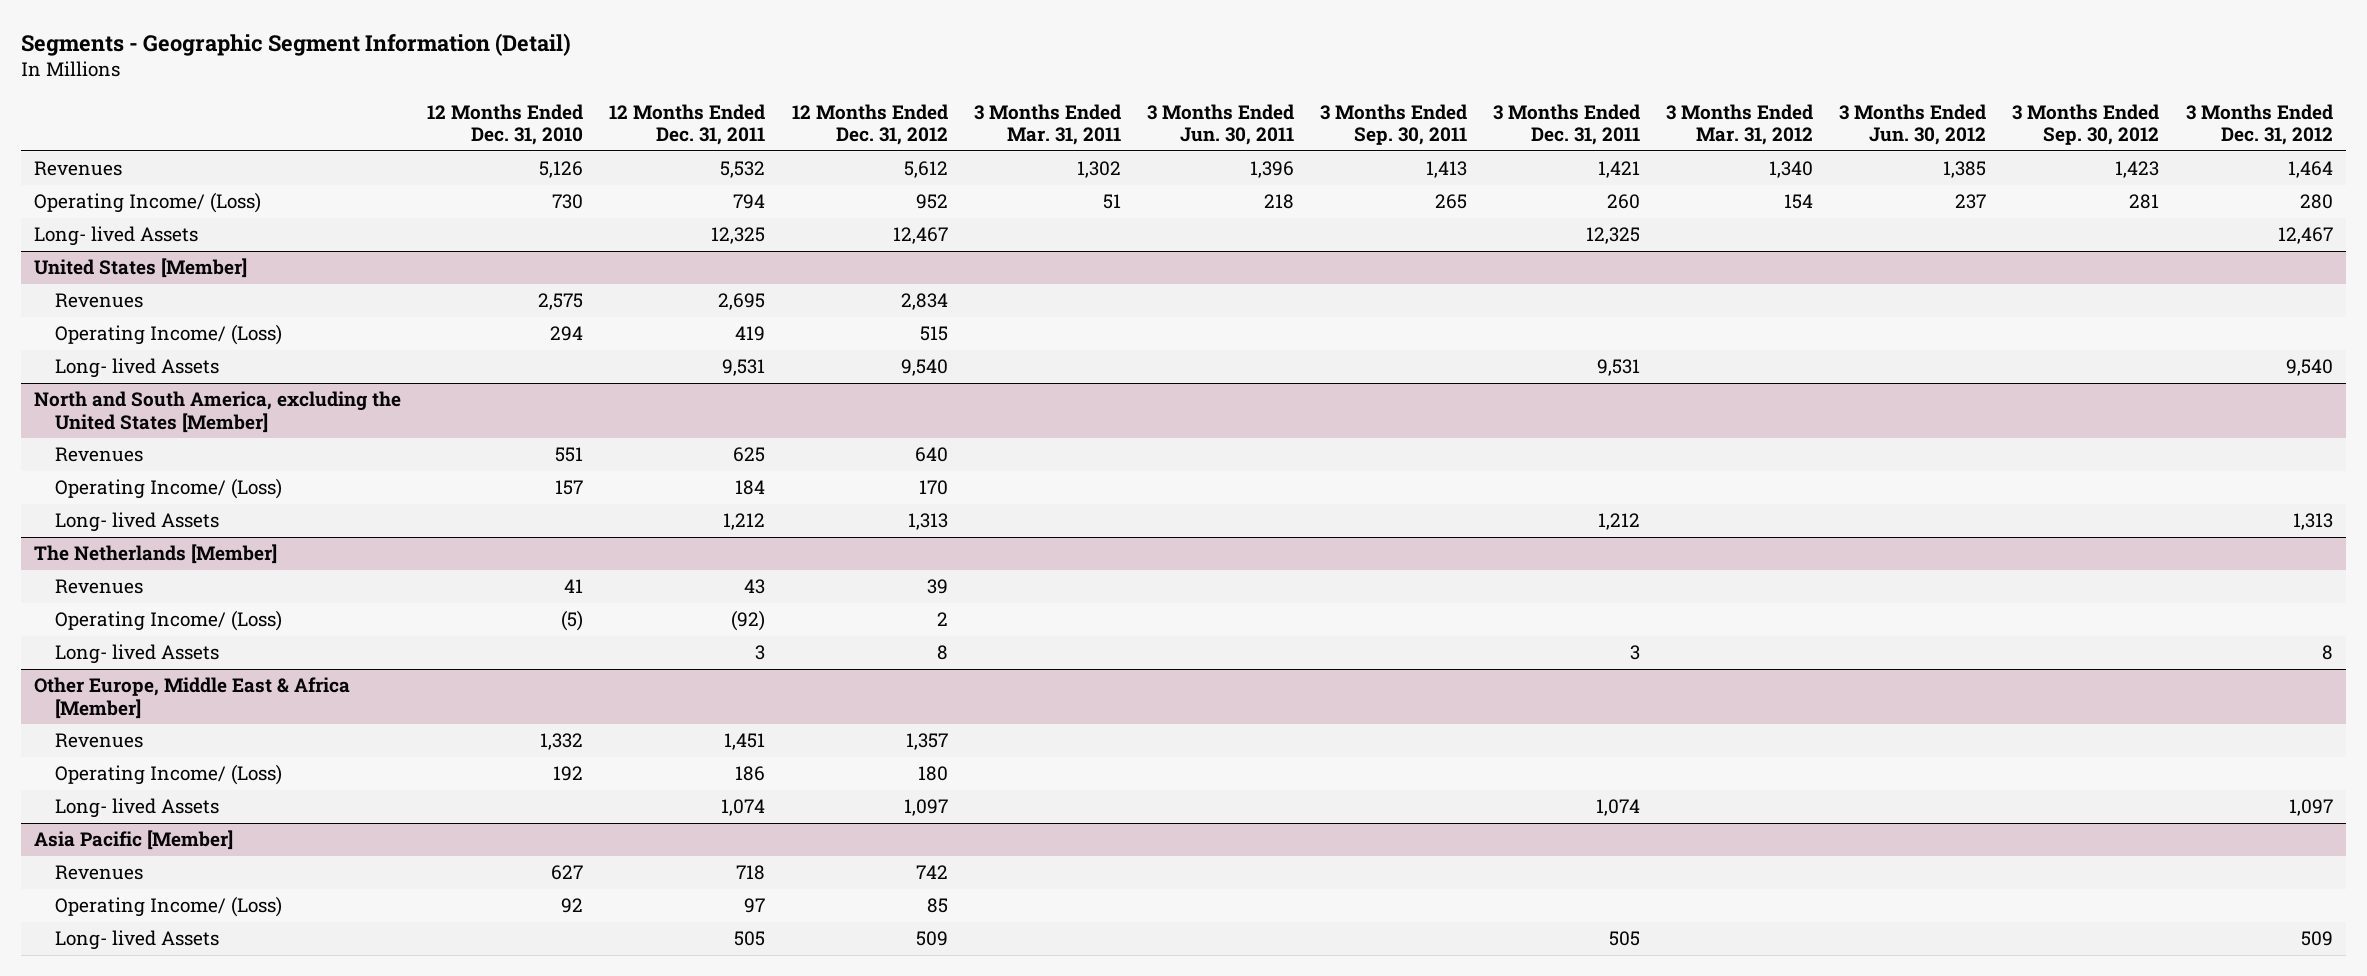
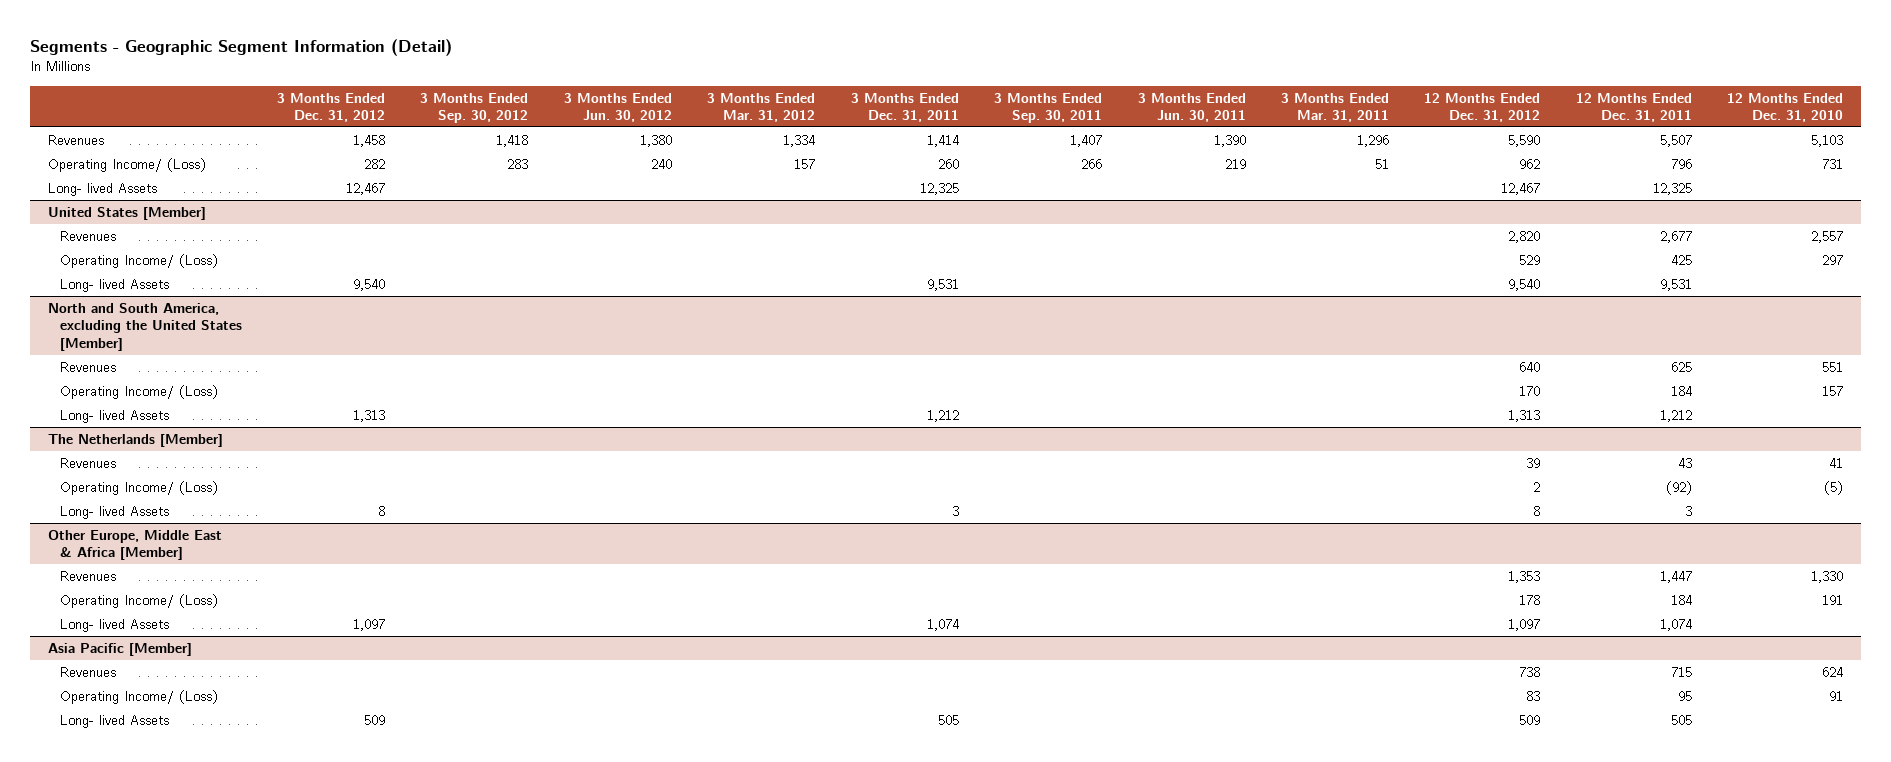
- | 12 Months Ended Dec. 31, 2010 | 12 Months Ended Dec. 31, 2011 | 12 Months Ended Dec. 31, 2012 | 3 Months Ended Mar. 31, 2011 | 3 Months Ended Jun. 30, 2011 | 3 Months Ended Sep. 30, 2011 | 3 Months Ended Dec. 31, 2011 | 3 Months Ended Mar. 31, 2012 | 3 Months Ended Jun. 30, 2012 | 3 Months Ended Sep. 30, 2012 | 3 Months Ended Dec. 31, 2012
+ | 3 Months Ended Dec. 31, 2012 | 3 Months Ended Sep. 30, 2012 | 3 Months Ended Jun. 30, 2012 | 3 Months Ended Mar. 31, 2012 | 3 Months Ended Dec. 31, 2011 | 3 Months Ended Sep. 30, 2011 | 3 Months Ended Jun. 30, 2011 | 3 Months Ended Mar. 31, 2011 | 12 Months Ended Dec. 31, 2012 | 12 Months Ended Dec. 31, 2011 | 12 Months Ended Dec. 31, 2010
- Revenues | 5,126 | 5,532 | 5,612 | 1,302 | 1,396 | 1,413 | 1,421 | 1,340 | 1,385 | 1,423 | 1,464
- Operating Income/ (Loss) | 730 | 794 | 952 | 51 | 218 | 265 | 260 | 154 | 237 | 281 | 280
+ Revenues | 1,458 | 1,418 | 1,380 | 1,334 | 1,414 | 1,407 | 1,390 | 1,296 | 5,590 | 5,507 | 5,103
+ Operating Income/ (Loss) | 282 | 283 | 240 | 157 | 260 | 266 | 219 | 51 | 962 | 796 | 731
@ United States [Member]
- Revenues | 2,575 | 2,695 | 2,834 | | | | | | | |
- Operating Income/ (Loss) | 294 | 419 | 515 | | | | | | | |
+ Revenues | | | | | | | | | 2,820 | 2,677 | 2,557
+ Operating Income/ (Loss) | | | | | | | | | 529 | 425 | 297
@ Other Europe, Middle East & Africa [Member]
- Revenues | 1,332 | 1,451 | 1,357 | | | | | | | |
- Operating Income/ (Loss) | 192 | 186 | 180 | | | | | | | |
+ Revenues | | | | | | | | | 1,353 | 1,447 | 1,330
+ Operating Income/ (Loss) | | | | | | | | | 178 | 184 | 191
@ Asia Pacific [Member]
- Revenues | 627 | 718 | 742 | | | | | | | |
- Operating Income/ (Loss) | 92 | 97 | 85 | | | | | | | |
+ Revenues | | | | | | | | | 738 | 715 | 624
+ Operating Income/ (Loss) | | | | | | | | | 83 | 95 | 91

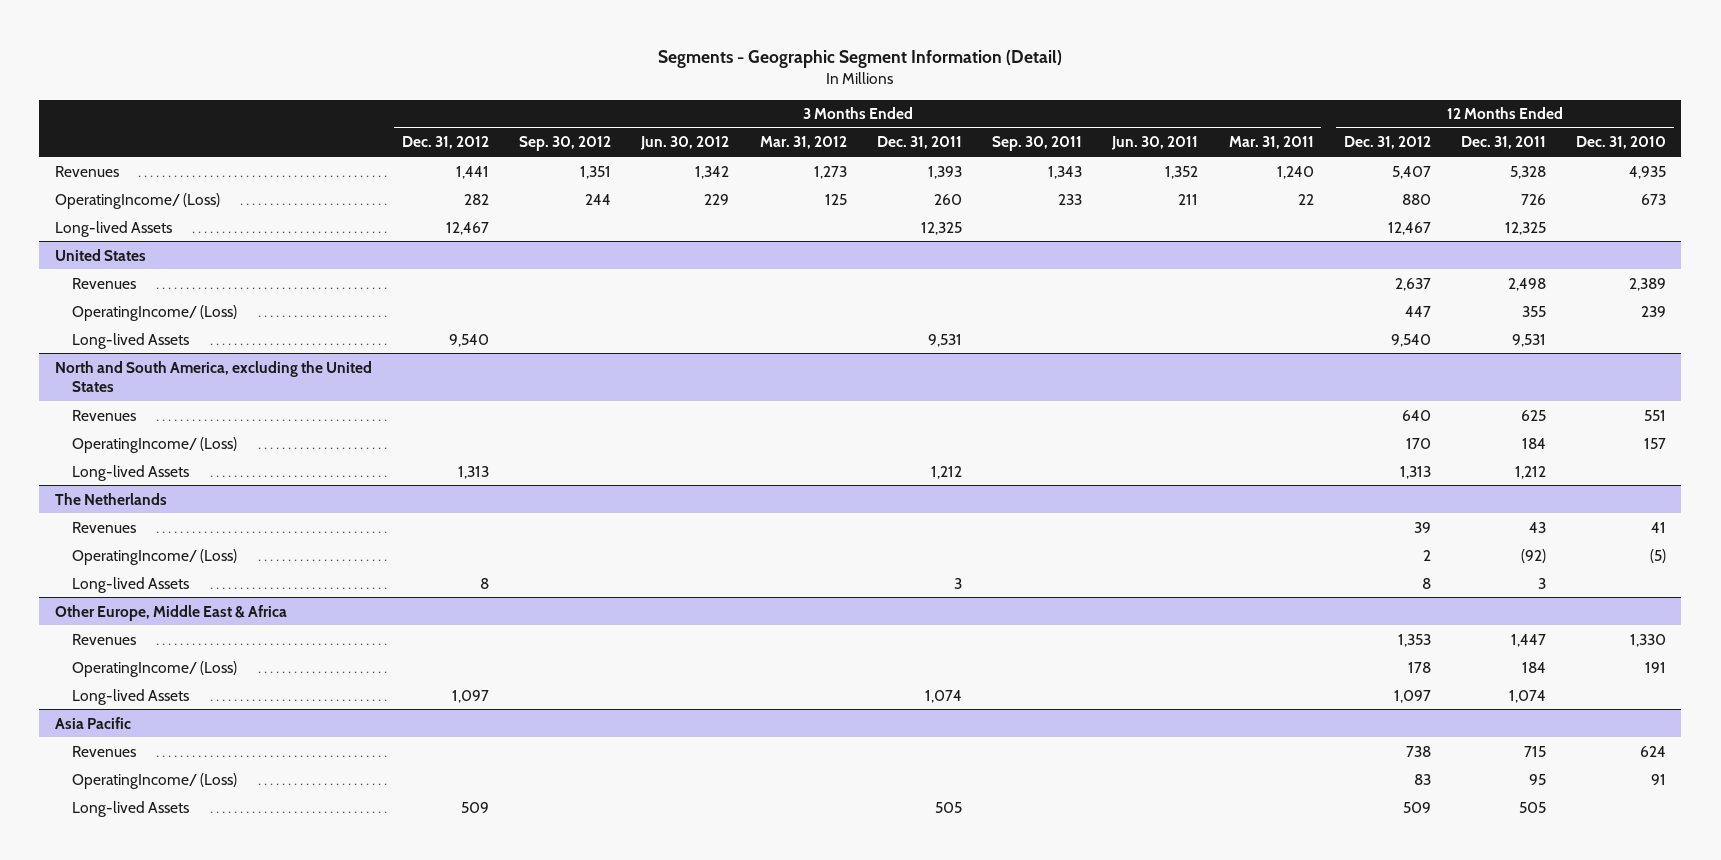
- Revenues | 1,458 | 1,418 | 1,380 | 1,334 | 1,414 | 1,407 | 1,390 | 1,296 | 5,590 | 5,507 | 5,103
- Operating Income/ (Loss) | 282 | 283 | 240 | 157 | 260 | 266 | 219 | 51 | 962 | 796 | 731
- Long- lived Assets | 12,467 | | | | 12,325 | | | | 12,467 | 12,325 |
- United States [Member]
- Revenues | | | | | | | | | 2,820 | 2,677 | 2,557
- Operating Income/ (Loss) | | | | | | | | | 529 | 425 | 297
- Long- lived Assets | 9,540 | | | | 9,531 | | | | 9,540 | 9,531 |
- North and South America, excluding the United States [Member]
+ Revenues | 1,441 | 1,351 | 1,342 | 1,273 | 1,393 | 1,343 | 1,352 | 1,240 | 5,407 | 5,328 | 4,935
+ OperatingIncome/ (Loss) | 282 | 244 | 229 | 125 | 260 | 233 | 211 | 22 | 880 | 726 | 673
+ Long-lived Assets | 12,467 | | | | 12,325 | | | | 12,467 | 12,325 |
+ United States
+ Revenues | | | | | | | | | 2,637 | 2,498 | 2,389
+ OperatingIncome/ (Loss) | | | | | | | | | 447 | 355 | 239
+ Long-lived Assets | 9,540 | | | | 9,531 | | | | 9,540 | 9,531 |
+ North and South America, excluding the United States
- Operating Income/ (Loss) | | | | | | | | | 170 | 184 | 157
- Long- lived Assets | 1,313 | | | | 1,212 | | | | 1,313 | 1,212 |
- The Netherlands [Member]
+ OperatingIncome/ (Loss) | | | | | | | | | 170 | 184 | 157
+ Long-lived Assets | 1,313 | | | | 1,212 | | | | 1,313 | 1,212 |
+ The Netherlands
- Operating Income/ (Loss) | | | | | | | | | 2 | (92) | (5)
- Long- lived Assets | 8 | | | | 3 | | | | 8 | 3 |
- Other Europe, Middle East & Africa [Member]
+ OperatingIncome/ (Loss) | | | | | | | | | 2 | (92) | (5)
+ Long-lived Assets | 8 | | | | 3 | | | | 8 | 3 |
+ Other Europe, Middle East & Africa
- Operating Income/ (Loss) | | | | | | | | | 178 | 184 | 191
- Long- lived Assets | 1,097 | | | | 1,074 | | | | 1,097 | 1,074 |
- Asia Pacific [Member]
+ OperatingIncome/ (Loss) | | | | | | | | | 178 | 184 | 191
+ Long-lived Assets | 1,097 | | | | 1,074 | | | | 1,097 | 1,074 |
+ Asia Pacific
- Operating Income/ (Loss) | | | | | | | | | 83 | 95 | 91
- Long- lived Assets | 509 | | | | 505 | | | | 509 | 505 |
+ OperatingIncome/ (Loss) | | | | | | | | | 83 | 95 | 91
+ Long-lived Assets | 509 | | | | 505 | | | | 509 | 505 |

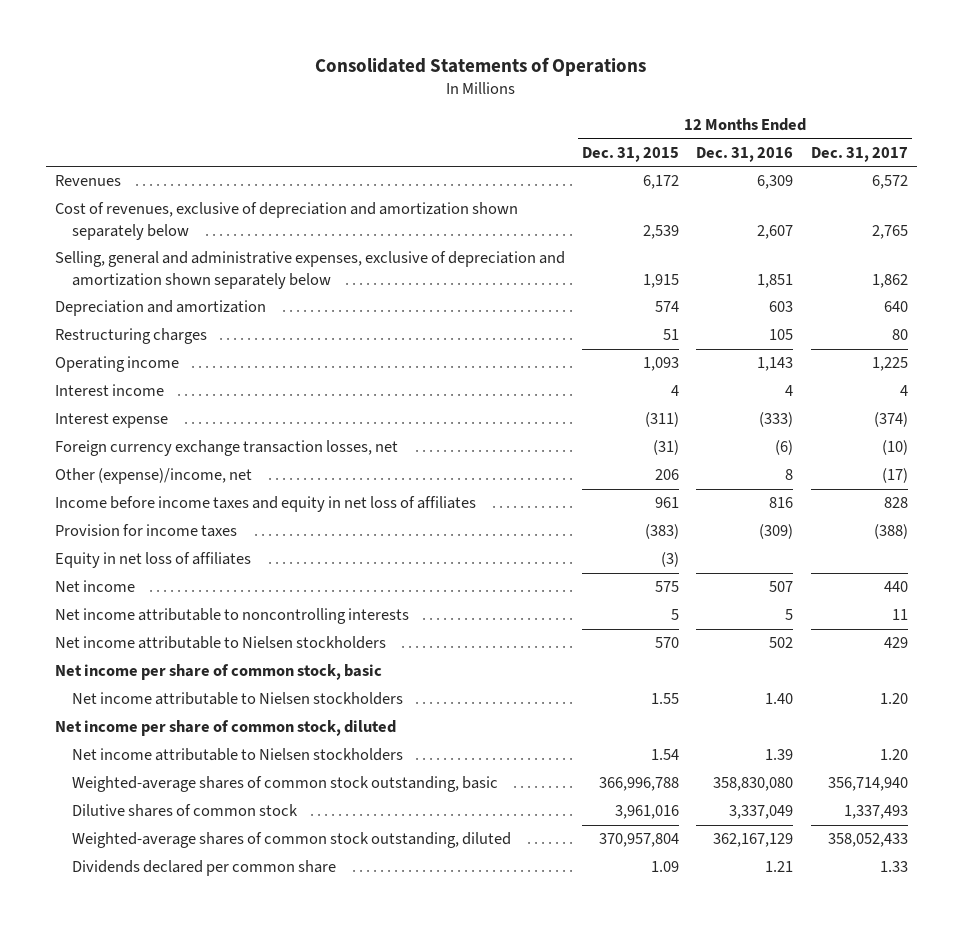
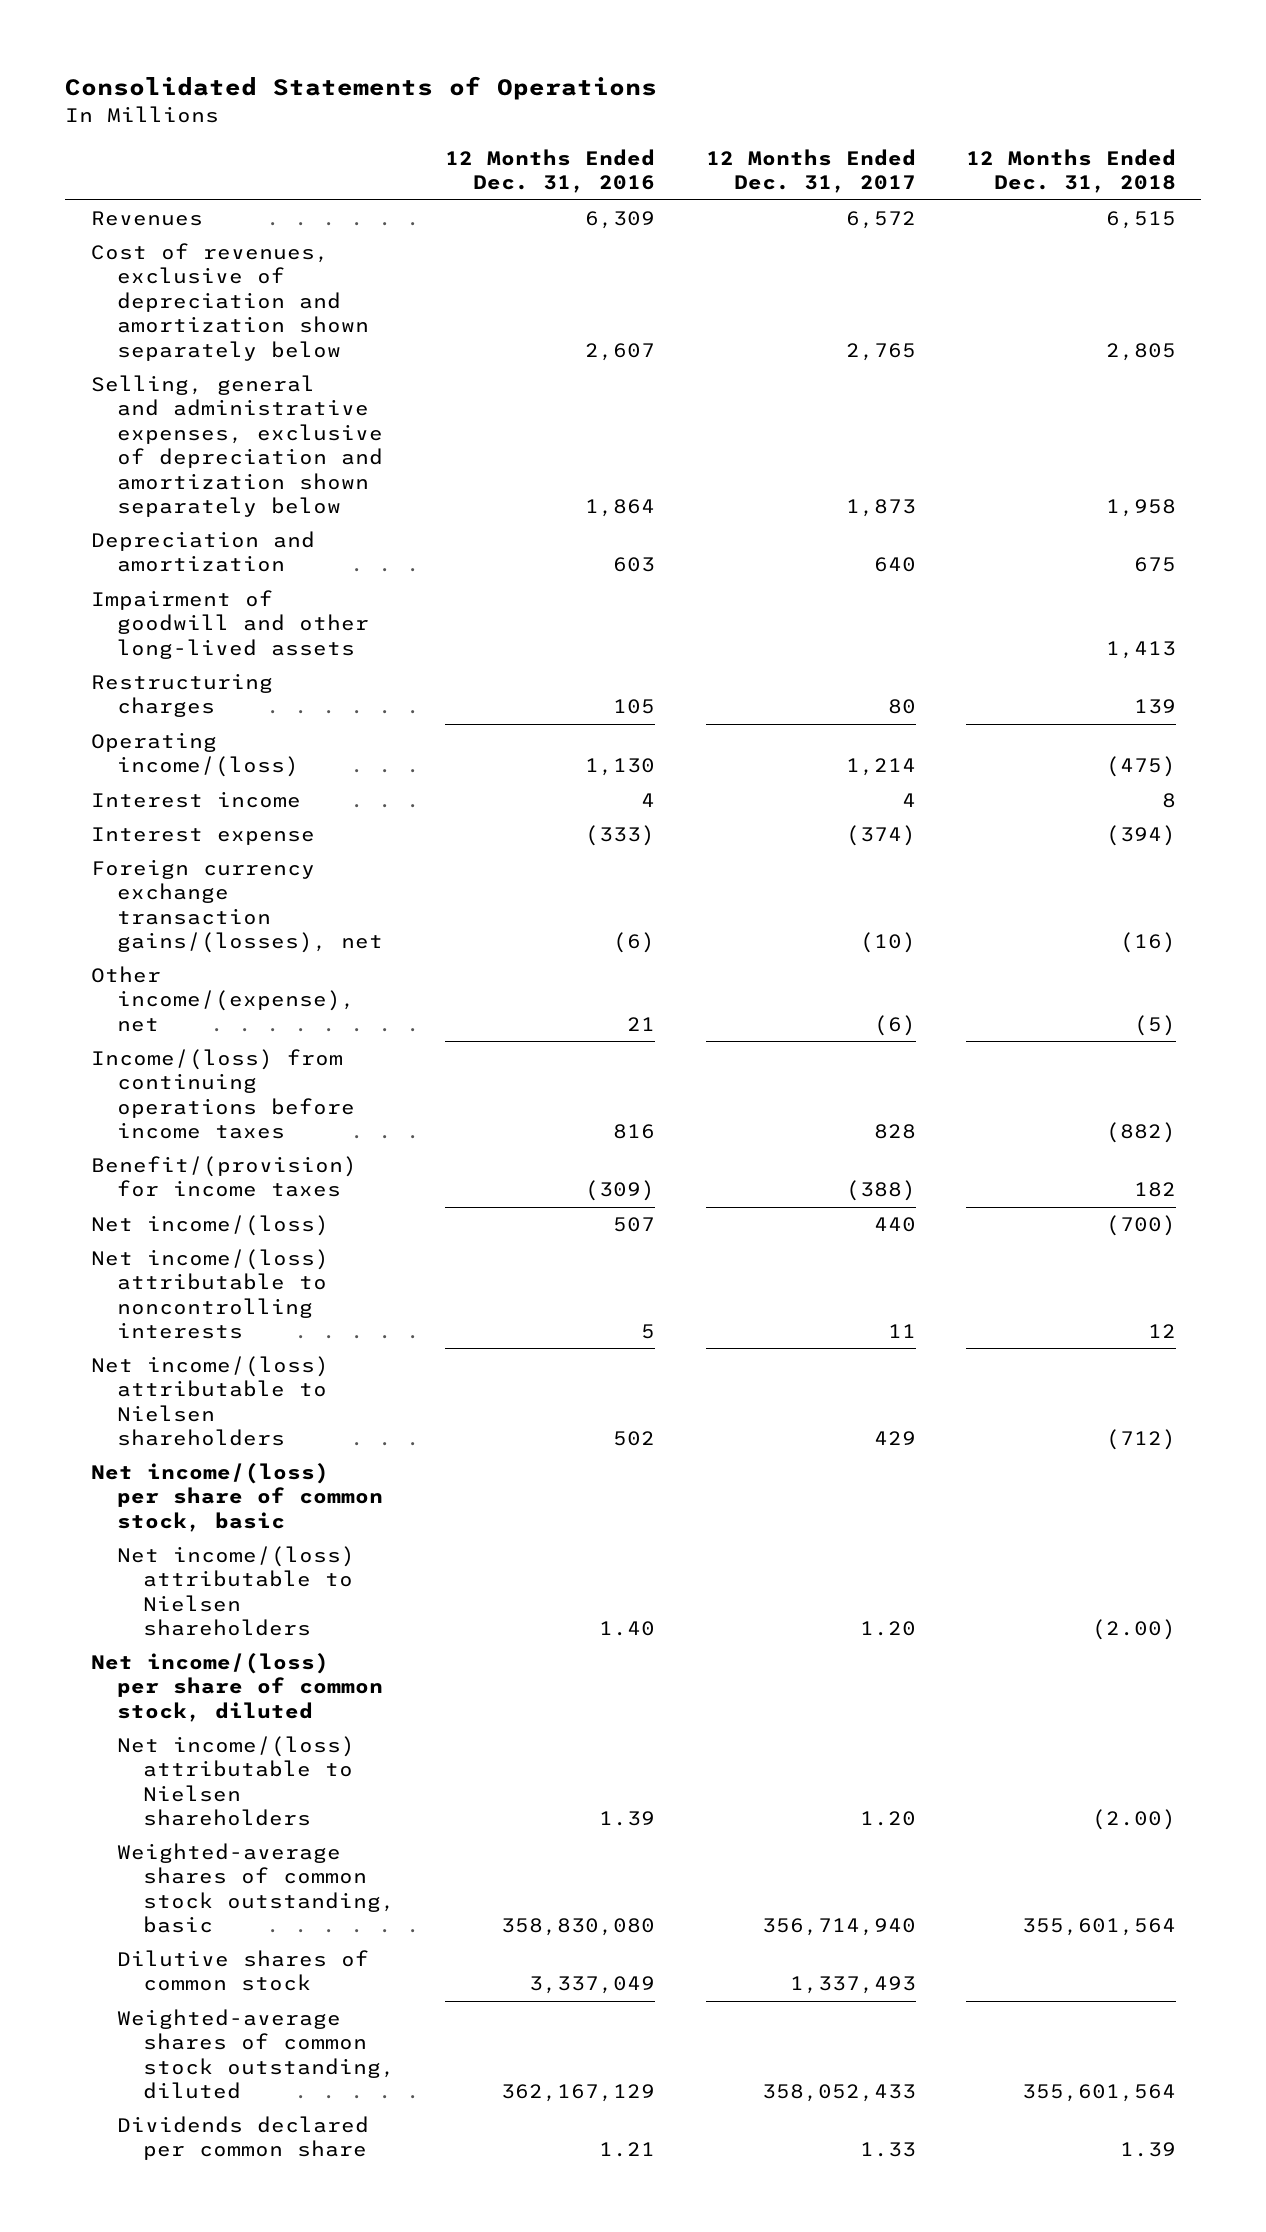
- | 12 Months Ended Dec. 31, 2015 | 12 Months Ended Dec. 31, 2016 | 12 Months Ended Dec. 31, 2017
+ | 12 Months Ended Dec. 31, 2016 | 12 Months Ended Dec. 31, 2017 | 12 Months Ended Dec. 31, 2018
- Selling, general and administrative expenses, exclusive of depreciation and amortization shown separately below | 1,915 | 1,851 | 1,862
+ Selling, general and administrative expenses, exclusive of depreciation and amortization shown separately below | 1,864 | 1,873 | 1,958
+ Impairment of goodwill and other long-lived assets | | | 1,413
- Operating income | 1,093 | 1,143 | 1,225
+ Operating income/(loss) | 1,130 | 1,214 | (475)
- Foreign currency exchange transaction losses, net | (31) | (6) | (10)
- Other (expense)/income, net | 206 | 8 | (17)
- Income before income taxes and equity in net loss of affiliates | 961 | 816 | 828
- Provision for income taxes | (383) | (309) | (388)
- Equity in net loss of affiliates | (3) | |
- Net income | 575 | 507 | 440
- Net income attributable to noncontrolling interests | 5 | 5 | 11
- Net income attributable to Nielsen stockholders | 570 | 502 | 429
- Net income per share of common stock, basic
- Net income attributable to Nielsen stockholders | 1.55 | 1.40 | 1.20
- Net income per share of common stock, diluted
- Net income attributable to Nielsen stockholders | 1.54 | 1.39 | 1.20
+ Foreign currency exchange transaction gains/(losses), net | (6) | (10) | (16)
+ Other income/(expense), net | 21 | (6) | (5)
+ Income/(loss) from continuing operations before income taxes | 816 | 828 | (882)
+ Benefit/(provision) for income taxes | (309) | (388) | 182
+ Net income/(loss) | 507 | 440 | (700)
+ Net income/(loss) attributable to noncontrolling interests | 5 | 11 | 12
+ Net income/(loss) attributable to Nielsen shareholders | 502 | 429 | (712)
+ Net income/(loss) per share of common stock, basic
+ Net income/(loss) attributable to Nielsen shareholders | 1.40 | 1.20 | (2.00)
+ Net income/(loss) per share of common stock, diluted
+ Net income/(loss) attributable to Nielsen shareholders | 1.39 | 1.20 | (2.00)

